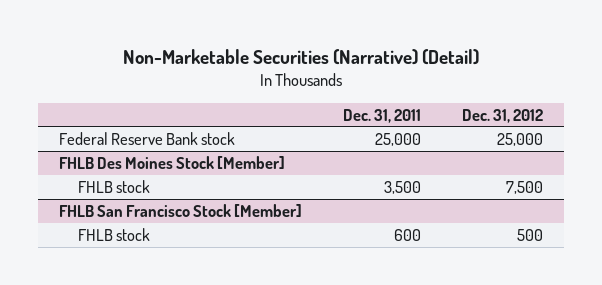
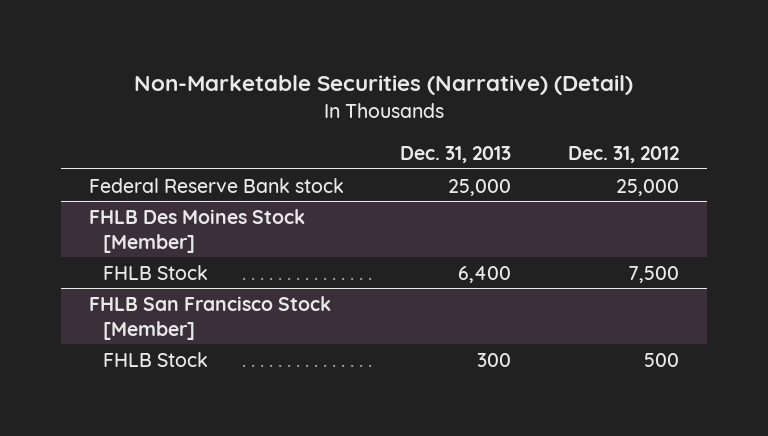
- | Dec. 31, 2011 | Dec. 31, 2012
+ | Dec. 31, 2013 | Dec. 31, 2012
@ FHLB Des Moines Stock [Member]
- FHLB stock | 3,500 | 7,500
+ FHLB Stock | 6,400 | 7,500
@ FHLB San Francisco Stock [Member]
- FHLB stock | 600 | 500
+ FHLB Stock | 300 | 500

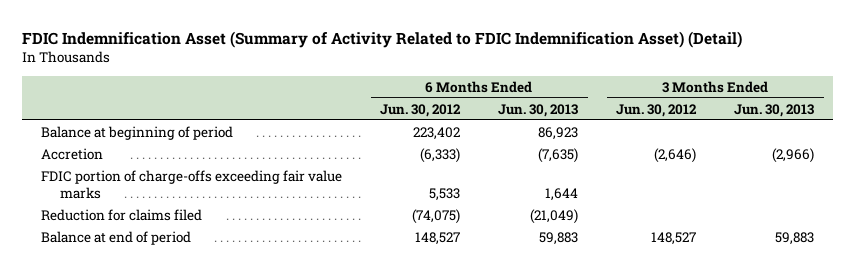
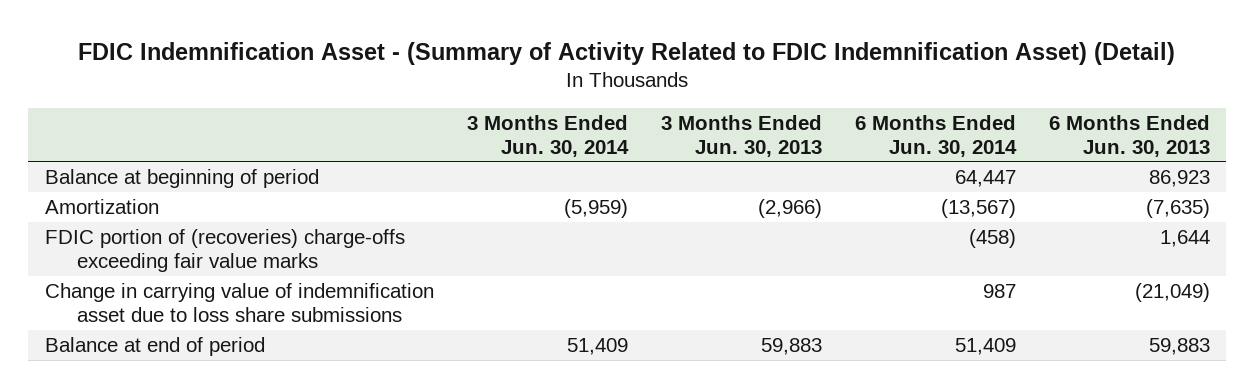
- FDIC Indemnification Asset (Summary of Activity Related to FDIC Indemnification Asset) (Detail)
+ FDIC Indemnification Asset - (Summary of Activity Related to FDIC Indemnification Asset) (Detail)
- | 6 Months Ended Jun. 30, 2012 | 6 Months Ended Jun. 30, 2013 | 3 Months Ended Jun. 30, 2012 | 3 Months Ended Jun. 30, 2013
+ | 3 Months Ended Jun. 30, 2014 | 3 Months Ended Jun. 30, 2013 | 6 Months Ended Jun. 30, 2014 | 6 Months Ended Jun. 30, 2013
- Accretion | (6,333) | (7,635) | (2,646) | (2,966)
- FDIC portion of charge-offs exceeding fair value marks | 5,533 | 1,644 | |
- Reduction for claims filed | (74,075) | (21,049) | |
+ Amortization | (5,959) | (2,966) | (13,567) | (7,635)
+ FDIC portion of (recoveries) charge-offs exceeding fair value marks | | | (458) | 1,644
+ Change in carrying value of indemnification asset due to loss share submissions | | | 987 | (21,049)

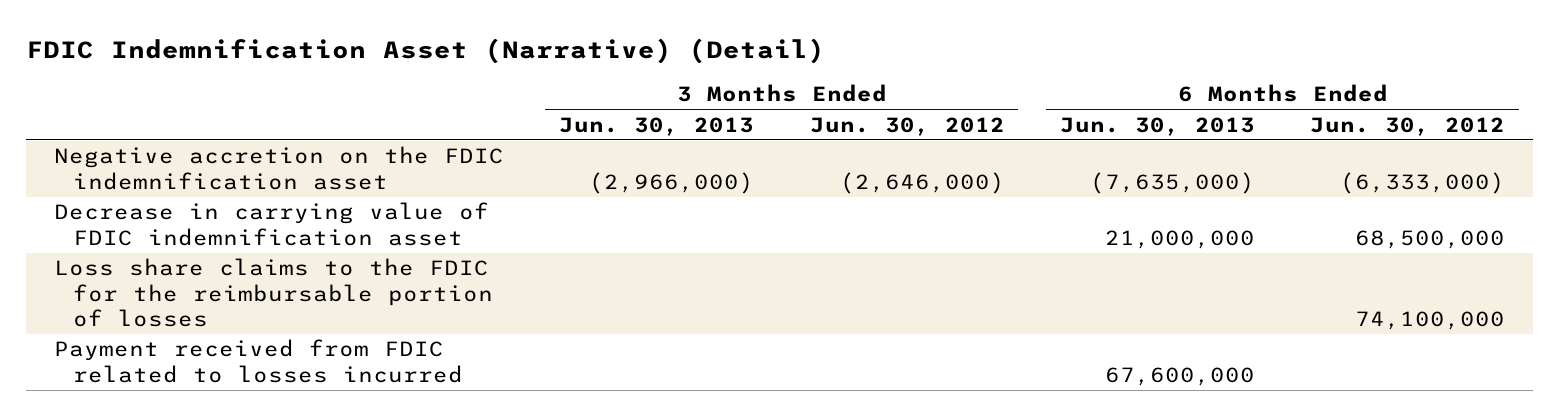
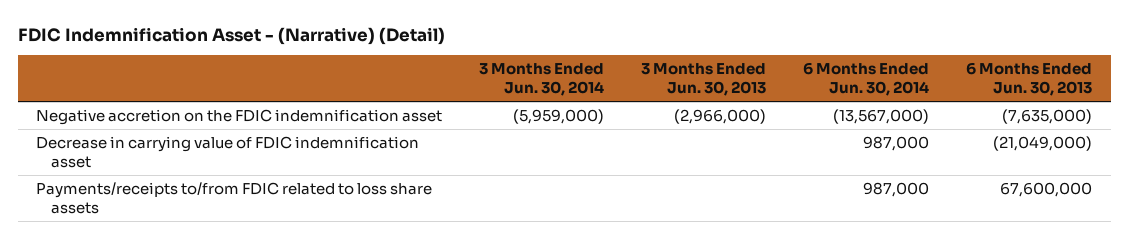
- FDIC Indemnification Asset (Narrative) (Detail)
+ FDIC Indemnification Asset - (Narrative) (Detail)
- | 3 Months Ended Jun. 30, 2013 | 3 Months Ended Jun. 30, 2012 | 6 Months Ended Jun. 30, 2013 | 6 Months Ended Jun. 30, 2012
+ | 3 Months Ended Jun. 30, 2014 | 3 Months Ended Jun. 30, 2013 | 6 Months Ended Jun. 30, 2014 | 6 Months Ended Jun. 30, 2013
- Decrease in carrying value of FDIC indemnification asset | | | 21,000,000 | 68,500,000
- Loss share claims to the FDIC for the reimbursable portion of losses | | | | 74,100,000
- Payment received from FDIC related to losses incurred | | | 67,600,000 |
+ Decrease in carrying value of FDIC indemnification asset | | | 987,000 | (21,049,000)
+ Payments/receipts to/from FDIC related to loss share assets | | | 987,000 | 67,600,000

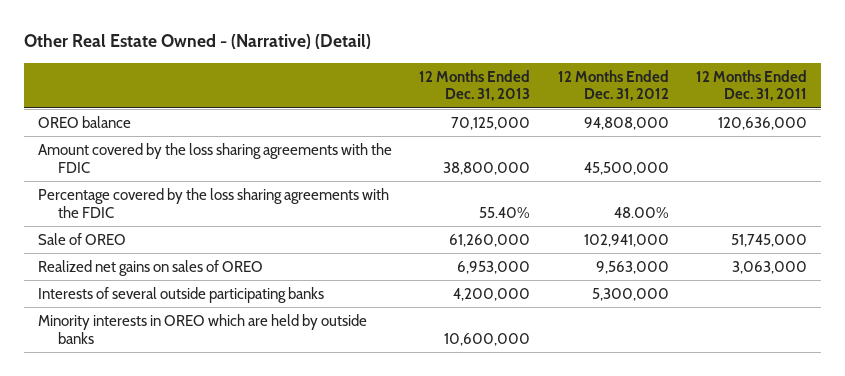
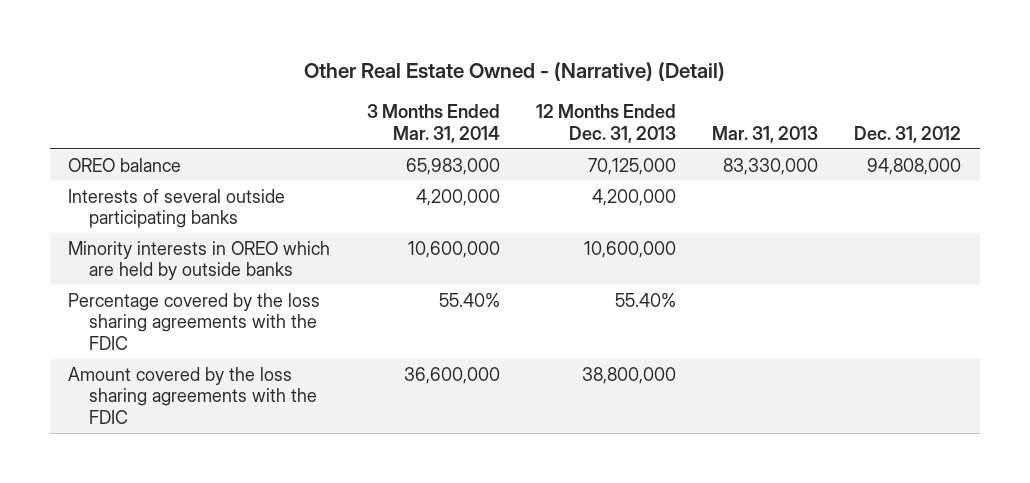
- | 12 Months Ended Dec. 31, 2013 | 12 Months Ended Dec. 31, 2012 | 12 Months Ended Dec. 31, 2011
+ | 3 Months Ended Mar. 31, 2014 | 12 Months Ended Dec. 31, 2013 | Mar. 31, 2013 | Dec. 31, 2012
- Sale of OREO | 61,260,000 | 102,941,000 | 51,745,000
- Realized net gains on sales of OREO | 6,953,000 | 9,563,000 | 3,063,000
moved down: Percentage covered by the loss sharing agreements with the FDIC | 55.40% | 55.40% | |
moved down: Amount covered by the loss sharing agreements with the FDIC | 36,600,000 | 38,800,000 | |

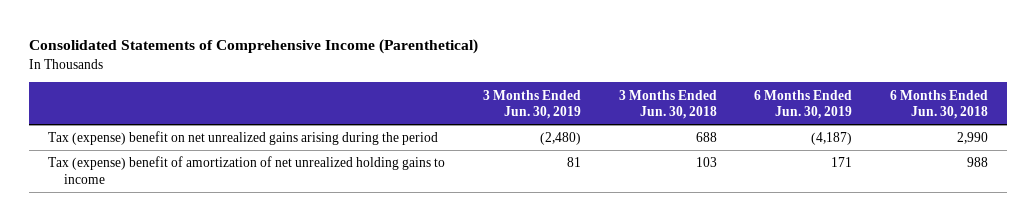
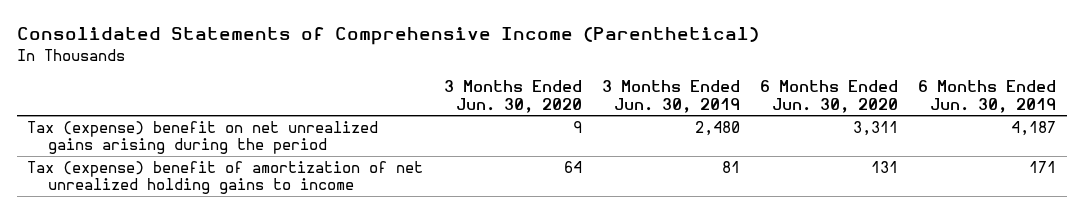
- | 3 Months Ended Jun. 30, 2019 | 3 Months Ended Jun. 30, 2018 | 6 Months Ended Jun. 30, 2019 | 6 Months Ended Jun. 30, 2018
+ | 3 Months Ended Jun. 30, 2020 | 3 Months Ended Jun. 30, 2019 | 6 Months Ended Jun. 30, 2020 | 6 Months Ended Jun. 30, 2019
- Tax (expense) benefit on net unrealized gains arising during the period | (2,480) | 688 | (4,187) | 2,990
+ Tax (expense) benefit on net unrealized gains arising during the period | 9 | 2,480 | 3,311 | 4,187

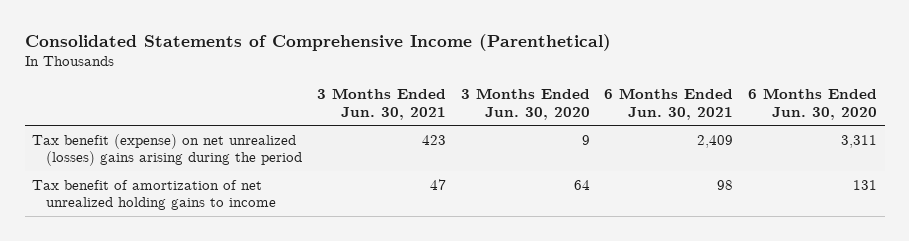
- | 3 Months Ended Jun. 30, 2020 | 3 Months Ended Jun. 30, 2019 | 6 Months Ended Jun. 30, 2020 | 6 Months Ended Jun. 30, 2019
+ | 3 Months Ended Jun. 30, 2021 | 3 Months Ended Jun. 30, 2020 | 6 Months Ended Jun. 30, 2021 | 6 Months Ended Jun. 30, 2020
- Tax (expense) benefit on net unrealized gains arising during the period | 9 | 2,480 | 3,311 | 4,187
- Tax (expense) benefit of amortization of net unrealized holding gains to income | 64 | 81 | 131 | 171
+ Tax benefit (expense) on net unrealized (losses) gains arising during the period | 423 | 9 | 2,409 | 3,311
+ Tax benefit of amortization of net unrealized holding gains to income | 47 | 64 | 98 | 131

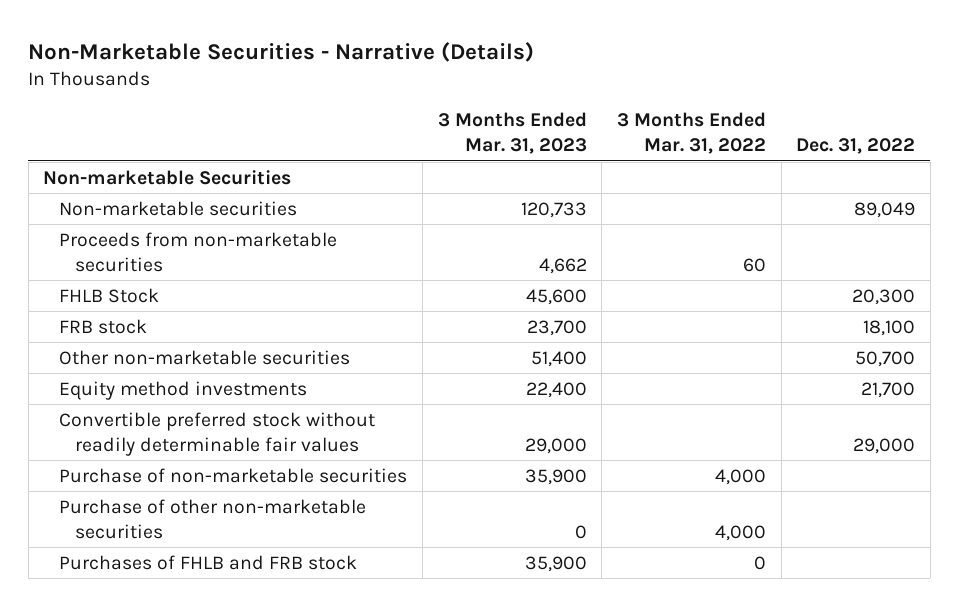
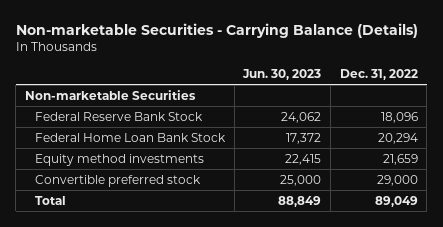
- Non-Marketable Securities - Narrative (Details)
+ Non-marketable Securities - Carrying Balance (Details)
- | 3 Months Ended Mar. 31, 2023 | 3 Months Ended Mar. 31, 2022 | Dec. 31, 2022
+ | Jun. 30, 2023 | Dec. 31, 2022
- Non-marketable securities | 120,733 | | 89,049
- Proceeds from non-marketable securities | 4,662 | 60 |
- FHLB Stock | 45,600 | | 20,300
- FRB stock | 23,700 | | 18,100
- Other non-marketable securities | 51,400 | | 50,700
- Equity method investments | 22,400 | | 21,700
- Convertible preferred stock without readily determinable fair values | 29,000 | | 29,000
- Purchase of non-marketable securities | 35,900 | 4,000 |
- Purchase of other non-marketable securities | 0 | 4,000 |
- Purchases of FHLB and FRB stock | 35,900 | 0 |
+ Federal Reserve Bank Stock | 24,062 | 18,096
+ Federal Home Loan Bank Stock | 17,372 | 20,294
+ Equity method investments | 22,415 | 21,659
+ Convertible preferred stock | 25,000 | 29,000
+ Total | 88,849 | 89,049

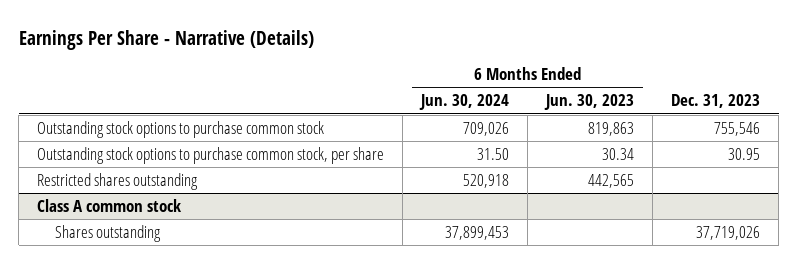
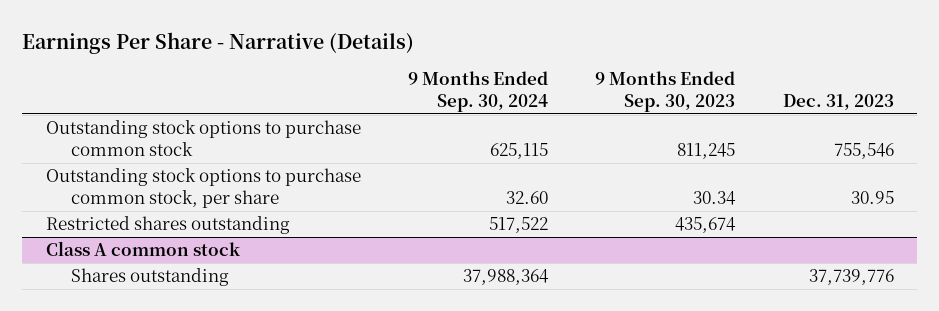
- | 6 Months Ended Jun. 30, 2024 | 6 Months Ended Jun. 30, 2023 | Dec. 31, 2023
+ | 9 Months Ended Sep. 30, 2024 | 9 Months Ended Sep. 30, 2023 | Dec. 31, 2023
@ Class A common stock
- Shares outstanding | 37,899,453 | | 37,719,026
+ Shares outstanding | 37,988,364 | | 37,739,776

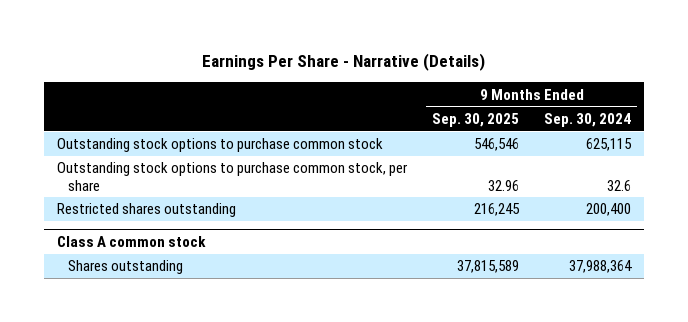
- | 9 Months Ended Sep. 30, 2024 | 9 Months Ended Sep. 30, 2023 | Dec. 31, 2023
+ | 9 Months Ended Sep. 30, 2025 | 9 Months Ended Sep. 30, 2024
- Outstanding stock options to purchase common stock, per share | 32.60 | 30.34 | 30.95
- Restricted shares outstanding | 517,522 | 435,674 |
+ Outstanding stock options to purchase common stock, per share | 32.96 | 32.6
+ Restricted shares outstanding | 216,245 | 200,400

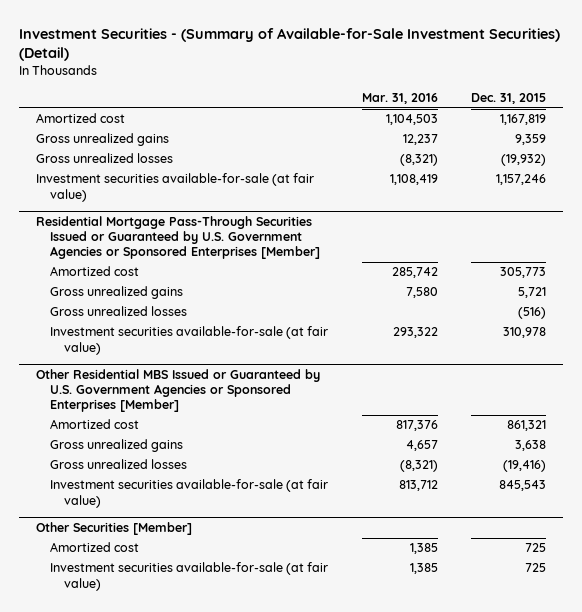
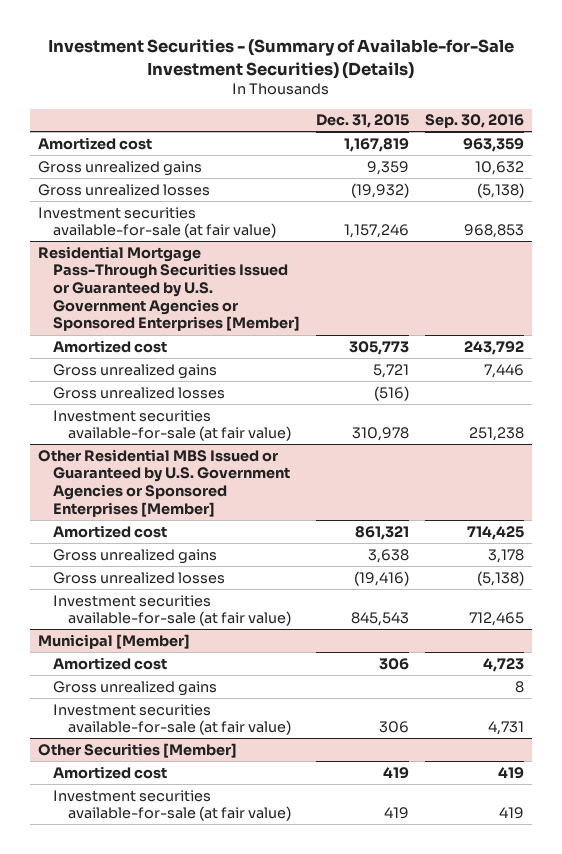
- Investment Securities - (Summary of Available-for-Sale Investment Securities) (Detail)
+ Investment Securities - (Summary of Available-for-Sale Investment Securities) (Details)
- | Mar. 31, 2016 | Dec. 31, 2015
+ | Dec. 31, 2015 | Sep. 30, 2016
+ Municipal [Member]
+ Amortized cost | 306 | 4,723
+ Gross unrealized gains | | 8
+ Investment securities available-for-sale (at fair value) | 306 | 4,731
@ Other Securities [Member]
- Amortized cost | 1,385 | 725
- Investment securities available-for-sale (at fair value) | 1,385 | 725
+ Amortized cost | 419 | 419
+ Investment securities available-for-sale (at fair value) | 419 | 419

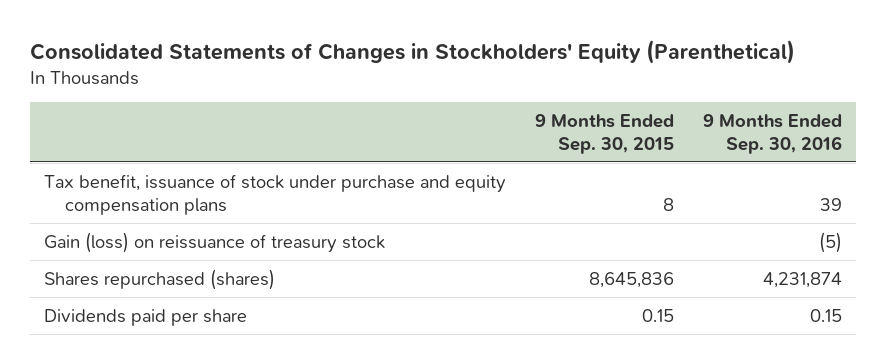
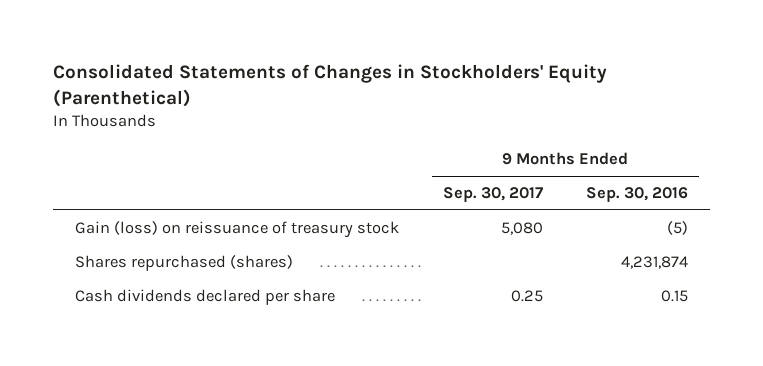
- | 9 Months Ended Sep. 30, 2015 | 9 Months Ended Sep. 30, 2016
+ | 9 Months Ended Sep. 30, 2017 | 9 Months Ended Sep. 30, 2016
- Tax benefit, issuance of stock under purchase and equity compensation plans | 8 | 39
- Dividends paid per share | 0.15 | 0.15
+ Cash dividends declared per share | 0.25 | 0.15

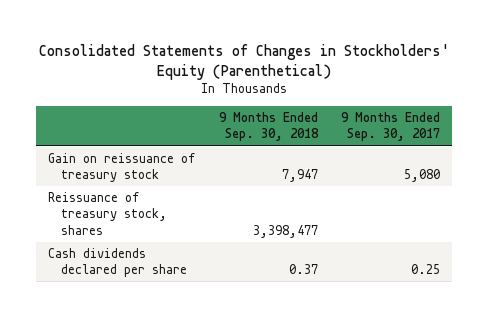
- | 9 Months Ended Sep. 30, 2017 | 9 Months Ended Sep. 30, 2016
+ | 9 Months Ended Sep. 30, 2018 | 9 Months Ended Sep. 30, 2017
- Gain (loss) on reissuance of treasury stock | 5,080 | (5)
- Shares repurchased (shares) | | 4,231,874
+ Gain on reissuance of treasury stock | 7,947 | 5,080
+ Reissuance of treasury stock, shares | 3,398,477 |

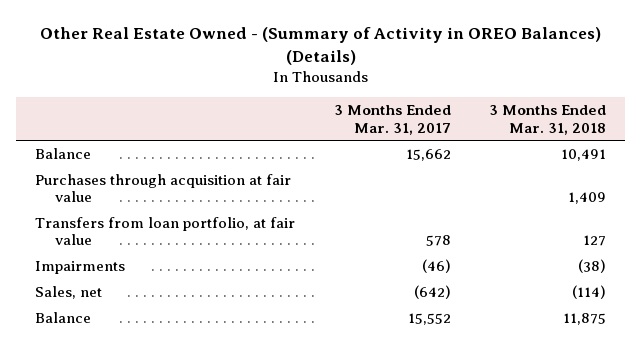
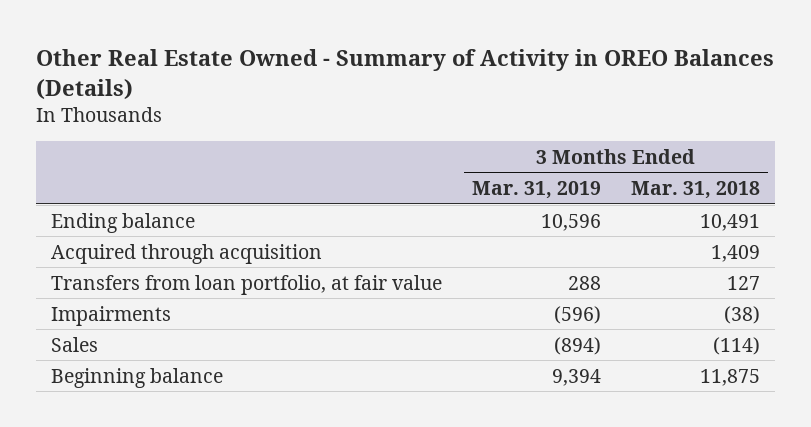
- Other Real Estate Owned - (Summary of Activity in OREO Balances) (Details)
+ Other Real Estate Owned - Summary of Activity in OREO Balances (Details)
- | 3 Months Ended Mar. 31, 2017 | 3 Months Ended Mar. 31, 2018
+ | 3 Months Ended Mar. 31, 2019 | 3 Months Ended Mar. 31, 2018
- Balance | 15,662 | 10,491
- Purchases through acquisition at fair value | | 1,409
+ Ending balance | 10,596 | 10,491
+ Acquired through acquisition | | 1,409
- Sales, net | (642) | (114)
- Balance | 15,552 | 11,875
+ Sales | (894) | (114)
+ Beginning balance | 9,394 | 11,875

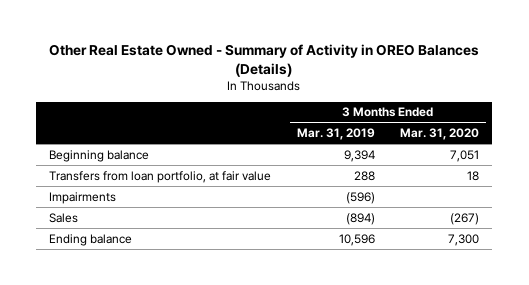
- | 3 Months Ended Mar. 31, 2019 | 3 Months Ended Mar. 31, 2018
+ | 3 Months Ended Mar. 31, 2019 | 3 Months Ended Mar. 31, 2020
- Acquired through acquisition | | 1,409
moved up: Beginning balance | 9,394 | 7,051
moved down: Ending balance | 10,596 | 7,300

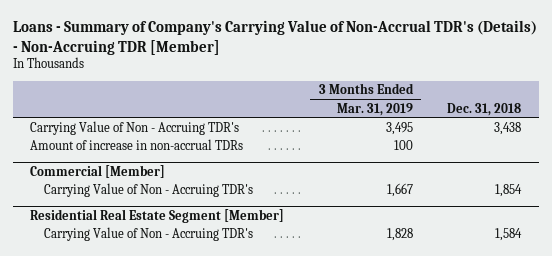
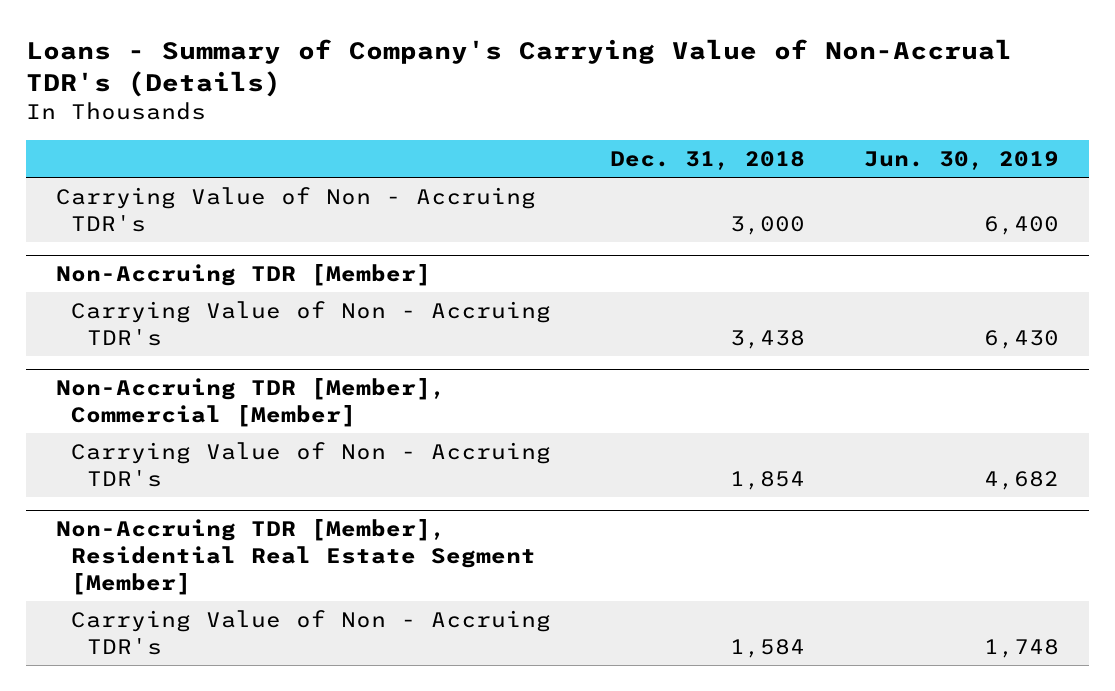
- Loans - Summary of Company's Carrying Value of Non-Accrual TDR's (Details) - Non-Accruing TDR [Member]
+ Loans - Summary of Company's Carrying Value of Non-Accrual TDR's (Details)
- | 3 Months Ended Mar. 31, 2019 | Dec. 31, 2018
+ | Dec. 31, 2018 | Jun. 30, 2019
+ Carrying Value of Non - Accruing TDR's | 3,000 | 6,400
+ Non-Accruing TDR [Member]
- Amount of increase in non-accrual TDRs | 100 |
- Commercial [Member]
+ Non-Accruing TDR [Member], Commercial [Member]
- Residential Real Estate Segment [Member]
+ Non-Accruing TDR [Member], Residential Real Estate Segment [Member]

